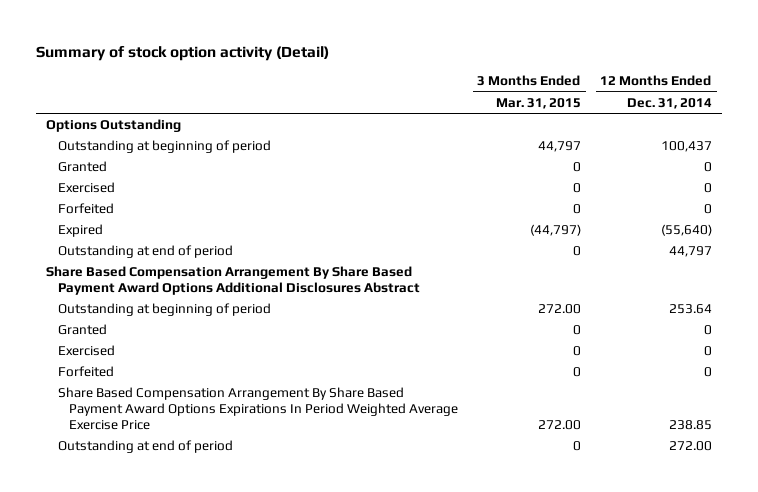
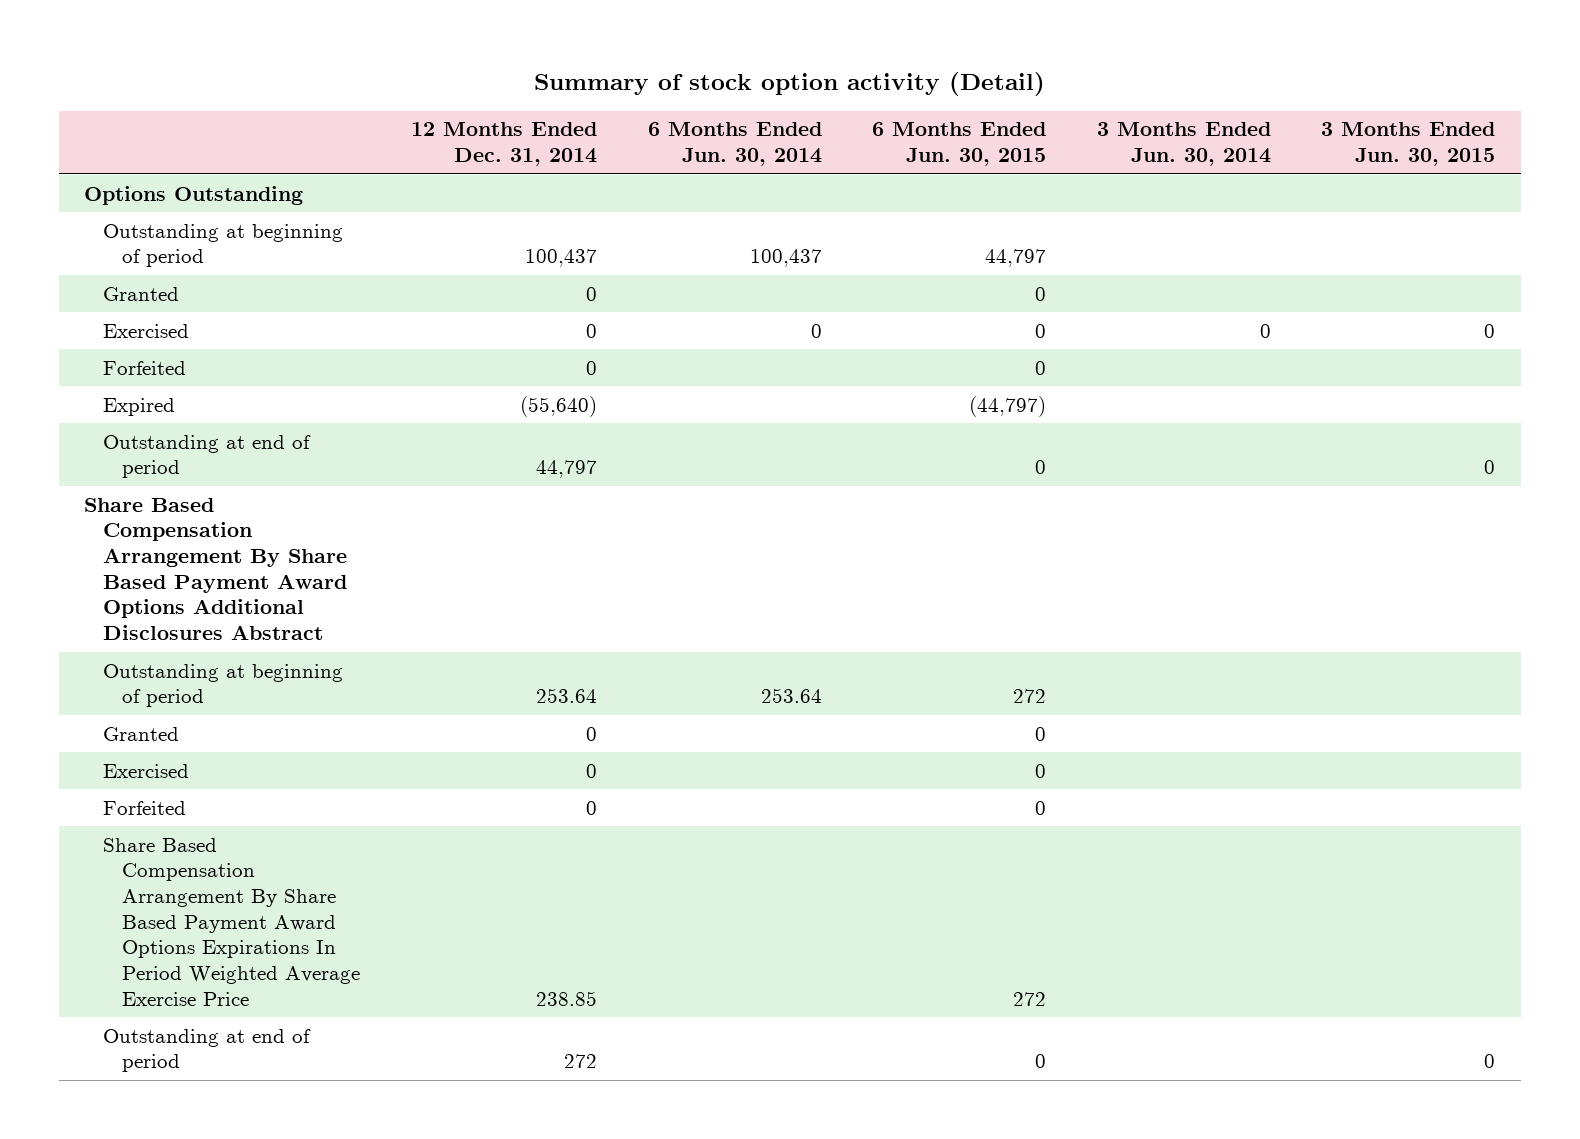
- | 3 Months Ended Mar. 31, 2015 | 12 Months Ended Dec. 31, 2014
+ | 12 Months Ended Dec. 31, 2014 | 6 Months Ended Jun. 30, 2014 | 6 Months Ended Jun. 30, 2015 | 3 Months Ended Jun. 30, 2014 | 3 Months Ended Jun. 30, 2015
- Outstanding at end of period | 0 | 272.00
+ Outstanding at end of period | 272 | | 0 | | 0

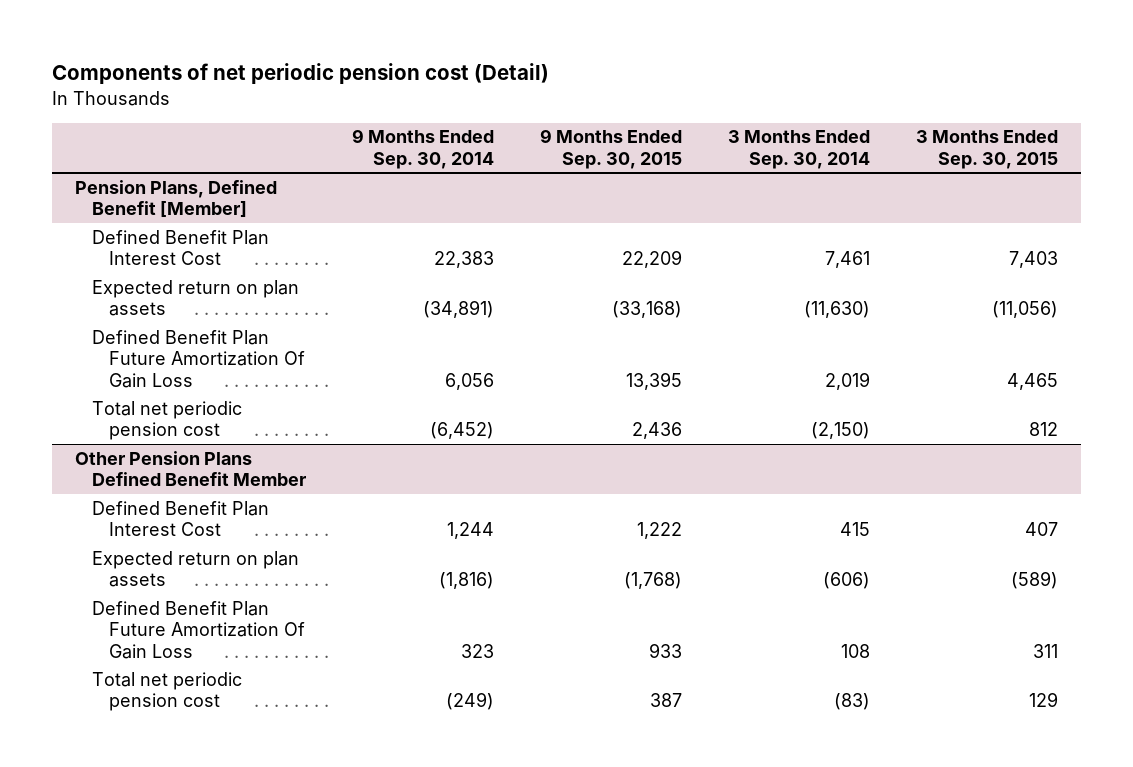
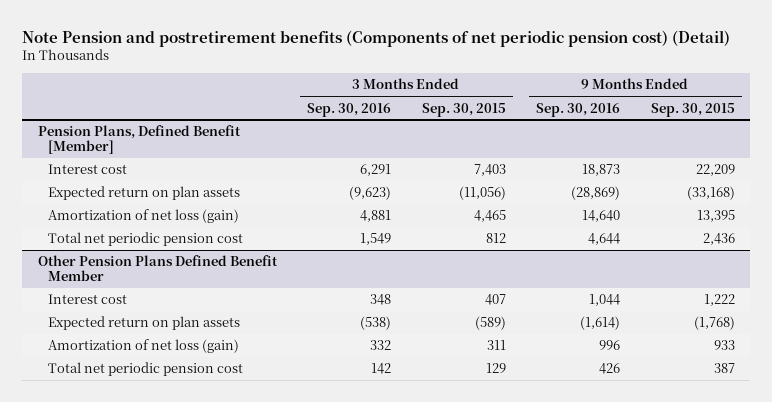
- Components of net periodic pension cost (Detail)
+ Note Pension and postretirement benefits (Components of net periodic pension cost) (Detail)
- | 9 Months Ended Sep. 30, 2014 | 9 Months Ended Sep. 30, 2015 | 3 Months Ended Sep. 30, 2014 | 3 Months Ended Sep. 30, 2015
+ | 3 Months Ended Sep. 30, 2016 | 3 Months Ended Sep. 30, 2015 | 9 Months Ended Sep. 30, 2016 | 9 Months Ended Sep. 30, 2015
@ Pension Plans, Defined Benefit [Member]
- Defined Benefit Plan Interest Cost | 22,383 | 22,209 | 7,461 | 7,403
+ Interest cost | 6,291 | 7,403 | 18,873 | 22,209
- Defined Benefit Plan Future Amortization Of Gain Loss | 6,056 | 13,395 | 2,019 | 4,465
+ Amortization of net loss (gain) | 4,881 | 4,465 | 14,640 | 13,395
@ Other Pension Plans Defined Benefit Member
- Defined Benefit Plan Interest Cost | 1,244 | 1,222 | 415 | 407
+ Interest cost | 348 | 407 | 1,044 | 1,222
- Defined Benefit Plan Future Amortization Of Gain Loss | 323 | 933 | 108 | 311
+ Amortization of net loss (gain) | 332 | 311 | 996 | 933

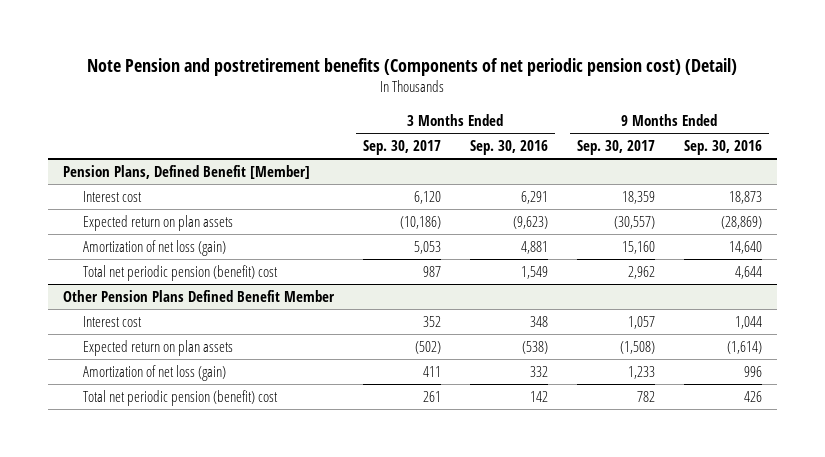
- | 3 Months Ended Sep. 30, 2016 | 3 Months Ended Sep. 30, 2015 | 9 Months Ended Sep. 30, 2016 | 9 Months Ended Sep. 30, 2015
+ | 3 Months Ended Sep. 30, 2017 | 3 Months Ended Sep. 30, 2016 | 9 Months Ended Sep. 30, 2017 | 9 Months Ended Sep. 30, 2016
@ Pension Plans, Defined Benefit [Member]
- Total net periodic pension cost | 1,549 | 812 | 4,644 | 2,436
+ Total net periodic pension (benefit) cost | 987 | 1,549 | 2,962 | 4,644
@ Other Pension Plans Defined Benefit Member
- Total net periodic pension cost | 142 | 129 | 426 | 387
+ Total net periodic pension (benefit) cost | 261 | 142 | 782 | 426

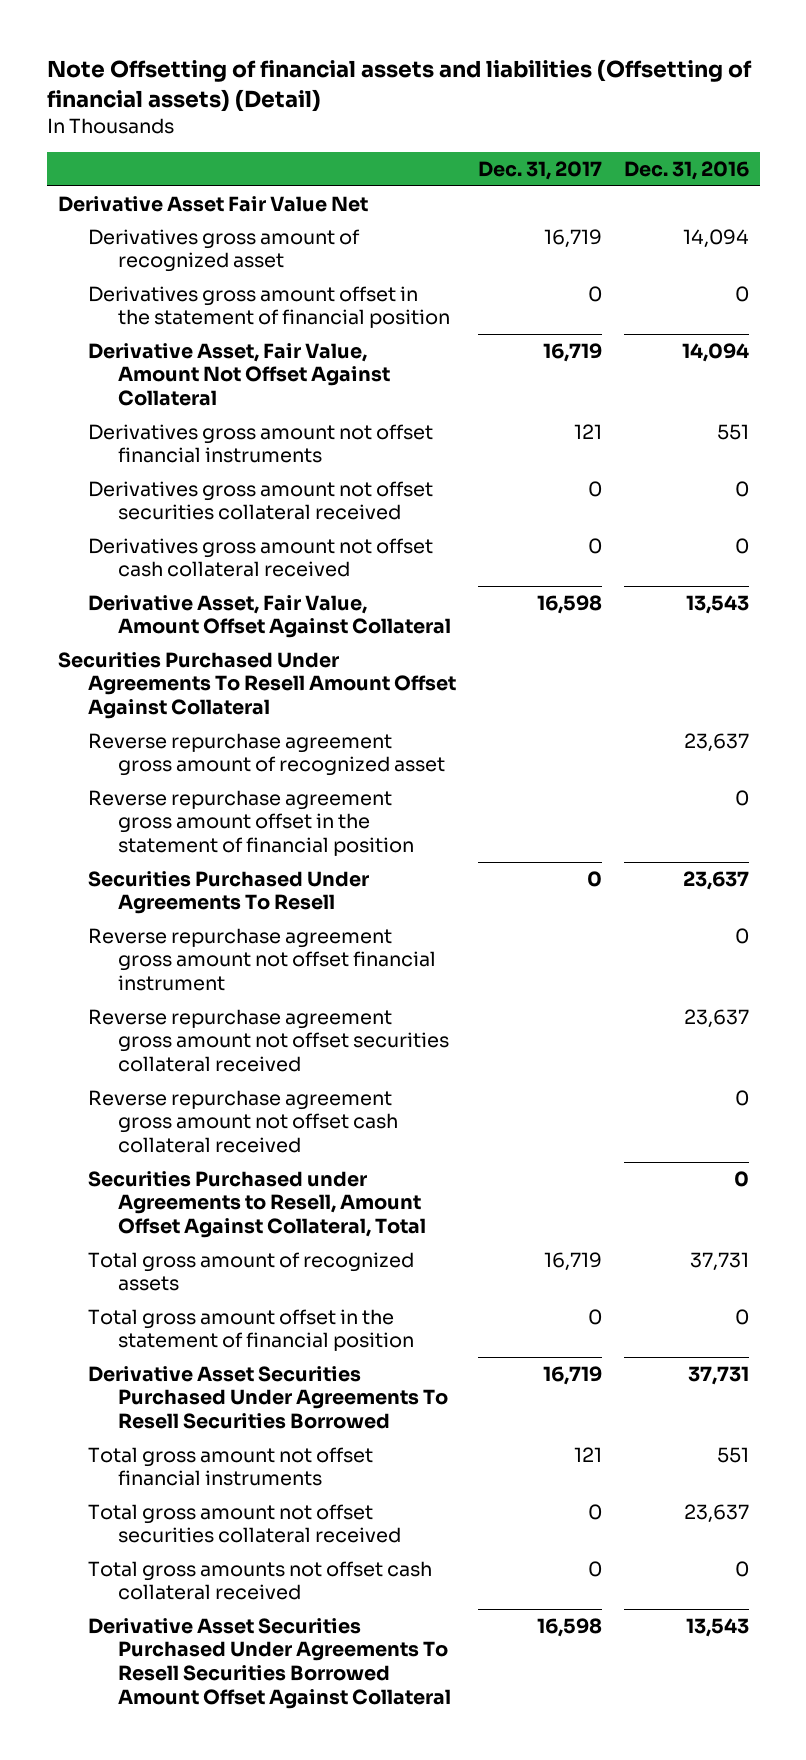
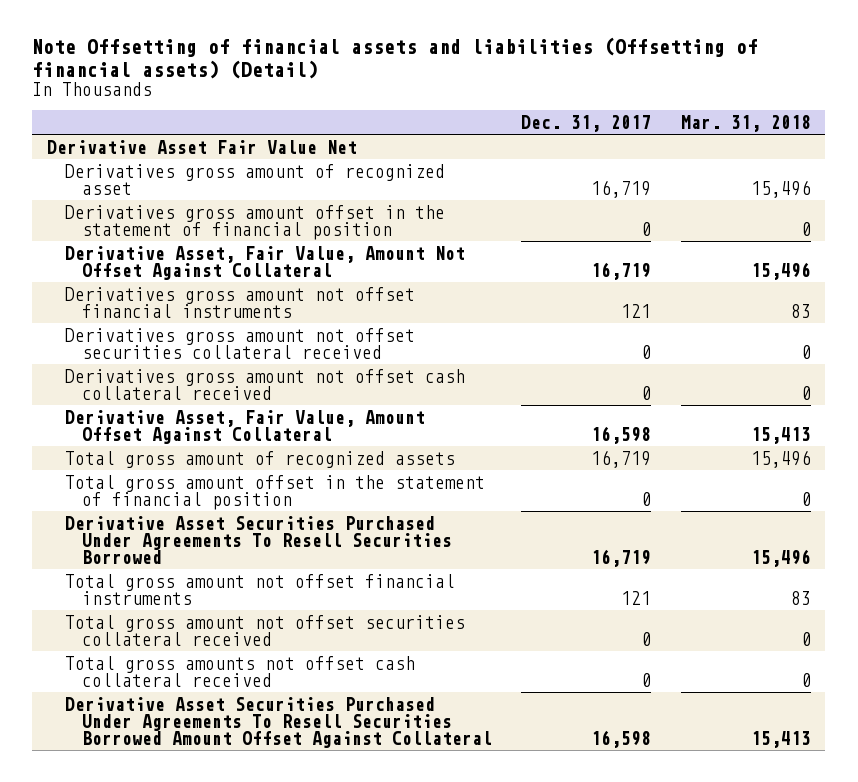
- | Dec. 31, 2017 | Dec. 31, 2016
+ | Dec. 31, 2017 | Mar. 31, 2018
- Securities Purchased Under Agreements To Resell Amount Offset Against Collateral
- Reverse repurchase agreement gross amount of recognized asset | | 23,637
- Reverse repurchase agreement gross amount offset in the statement of financial position | | 0
- Securities Purchased Under Agreements To Resell | 0 | 23,637
- Reverse repurchase agreement gross amount not offset financial instrument | | 0
- Reverse repurchase agreement gross amount not offset securities collateral received | | 23,637
- Reverse repurchase agreement gross amount not offset cash collateral received | | 0
- Securities Purchased under Agreements to Resell, Amount Offset Against Collateral, Total | | 0

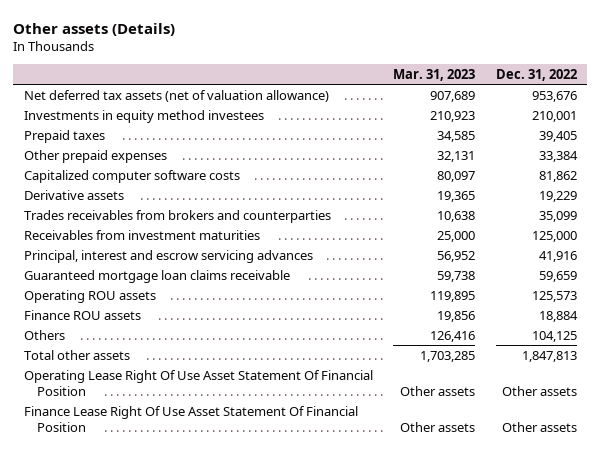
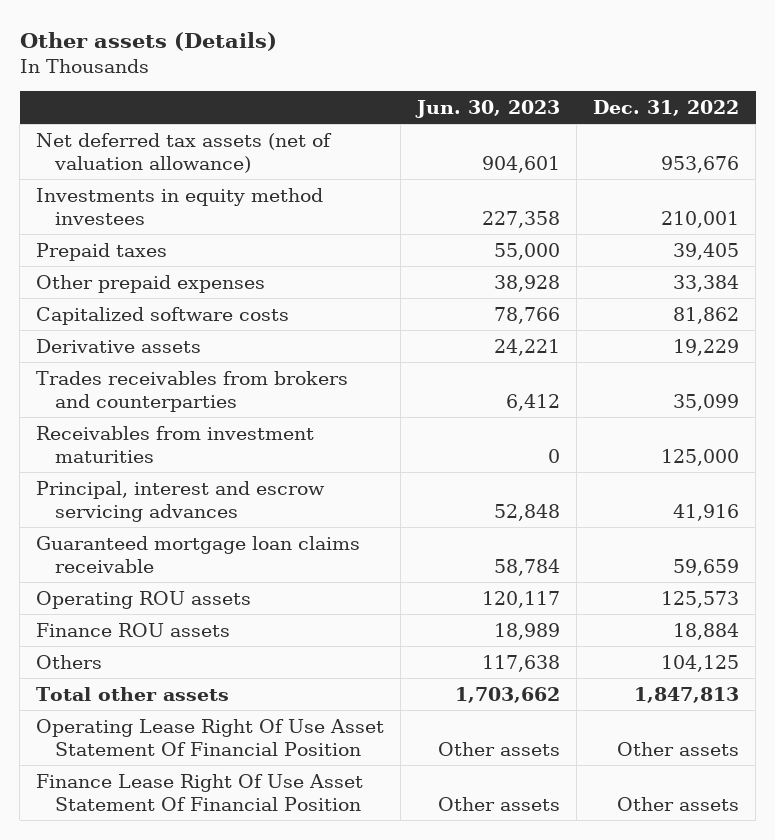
- | Mar. 31, 2023 | Dec. 31, 2022
+ | Jun. 30, 2023 | Dec. 31, 2022
- Capitalized computer software costs | 80,097 | 81,862
+ Capitalized software costs | 78,766 | 81,862

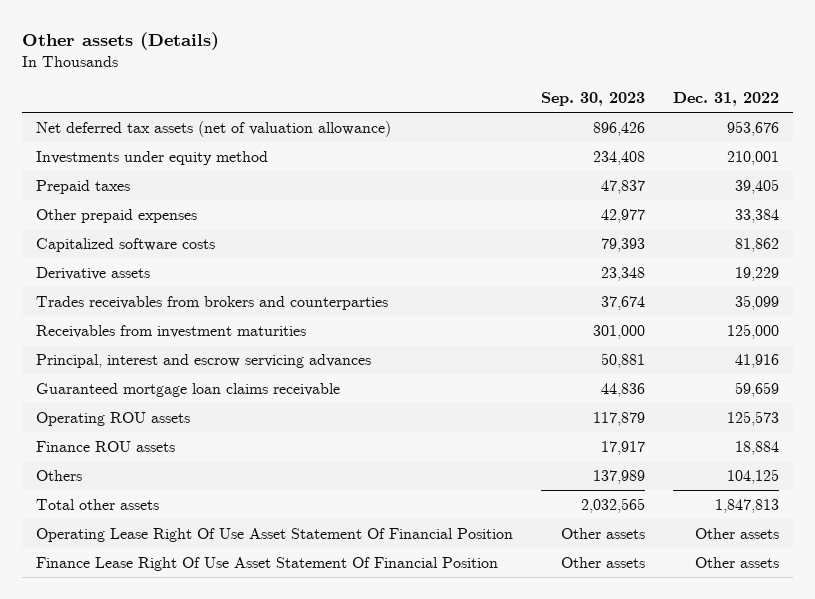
- | Jun. 30, 2023 | Dec. 31, 2022
+ | Sep. 30, 2023 | Dec. 31, 2022
- Investments in equity method investees | 227,358 | 210,001
+ Investments under equity method | 234,408 | 210,001

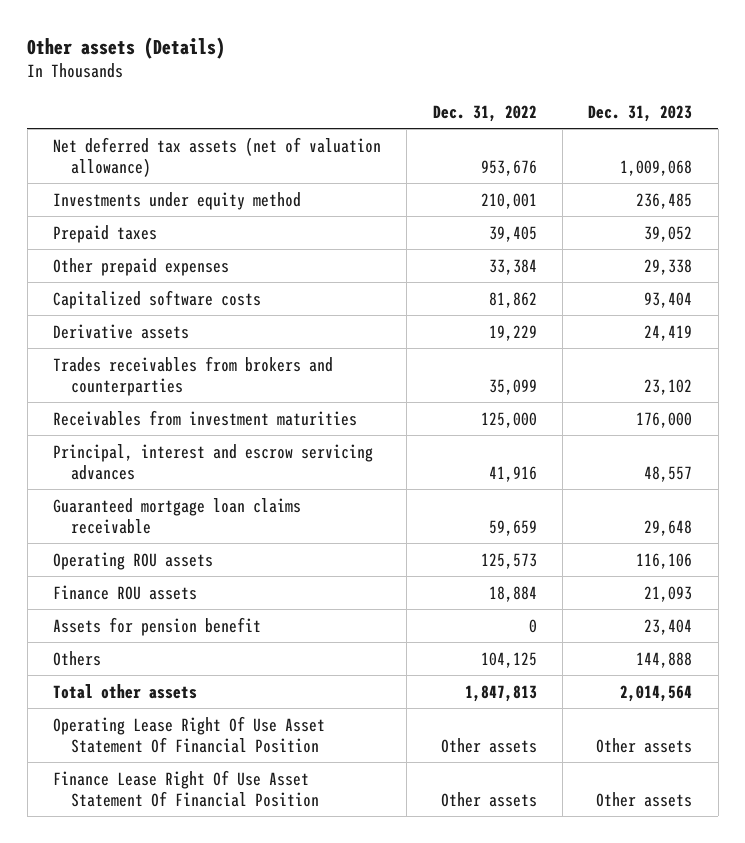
- | Sep. 30, 2023 | Dec. 31, 2022
+ | Dec. 31, 2022 | Dec. 31, 2023
+ Assets for pension benefit | 0 | 23,404

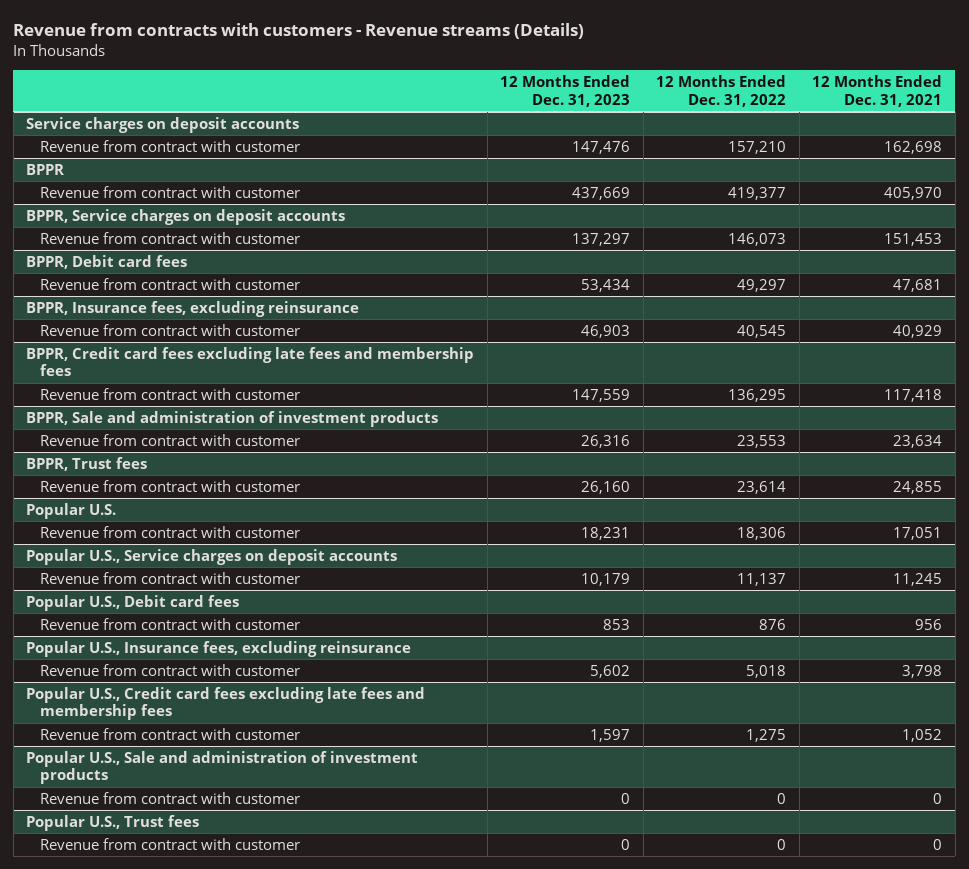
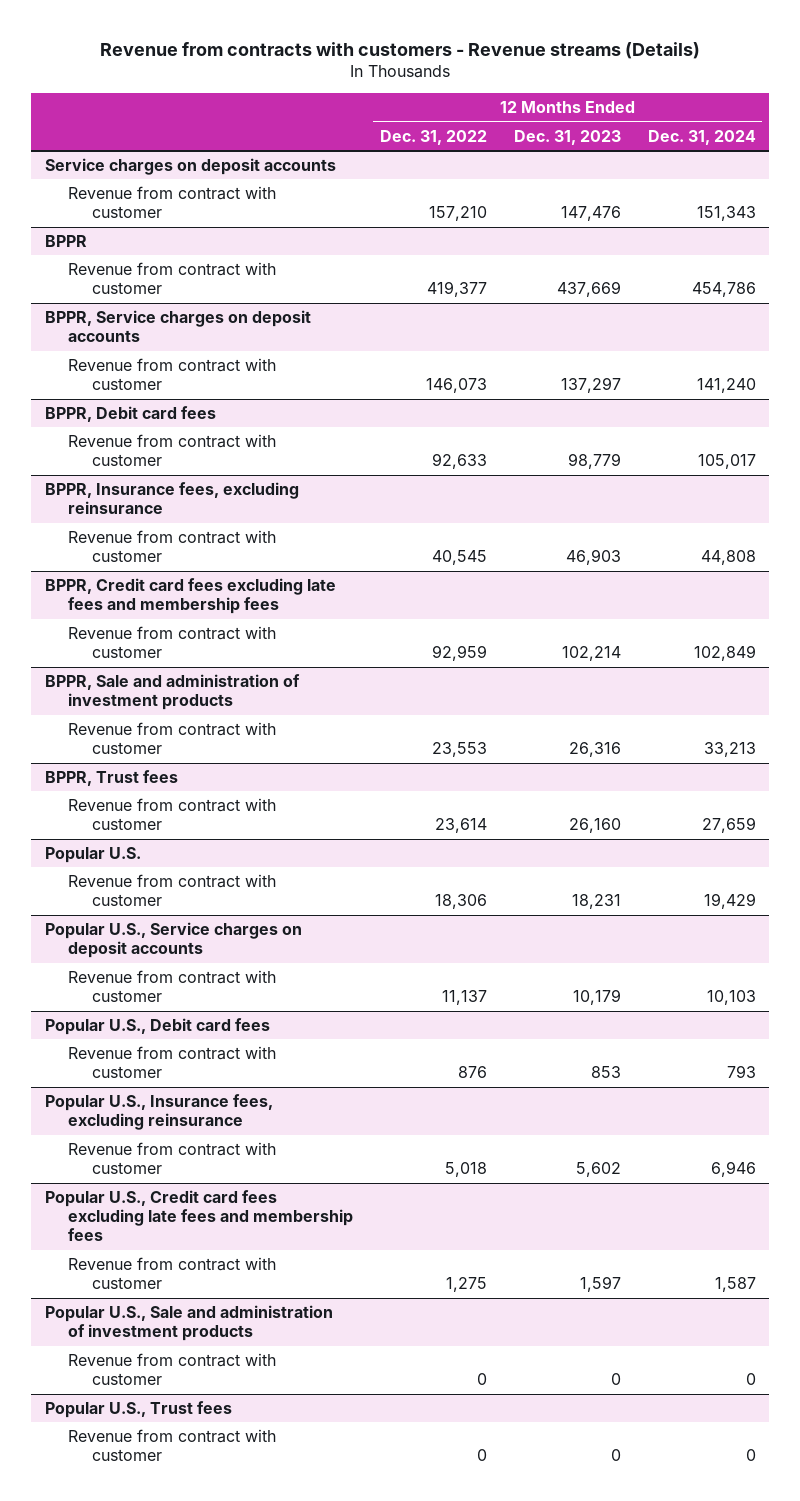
- | 12 Months Ended Dec. 31, 2023 | 12 Months Ended Dec. 31, 2022 | 12 Months Ended Dec. 31, 2021
+ | 12 Months Ended Dec. 31, 2022 | 12 Months Ended Dec. 31, 2023 | 12 Months Ended Dec. 31, 2024
@ BPPR, Debit card fees
- Revenue from contract with customer | 53,434 | 49,297 | 47,681
+ Revenue from contract with customer | 92,633 | 98,779 | 105,017
@ BPPR, Credit card fees excluding late fees and membership fees
- Revenue from contract with customer | 147,559 | 136,295 | 117,418
+ Revenue from contract with customer | 92,959 | 102,214 | 102,849

